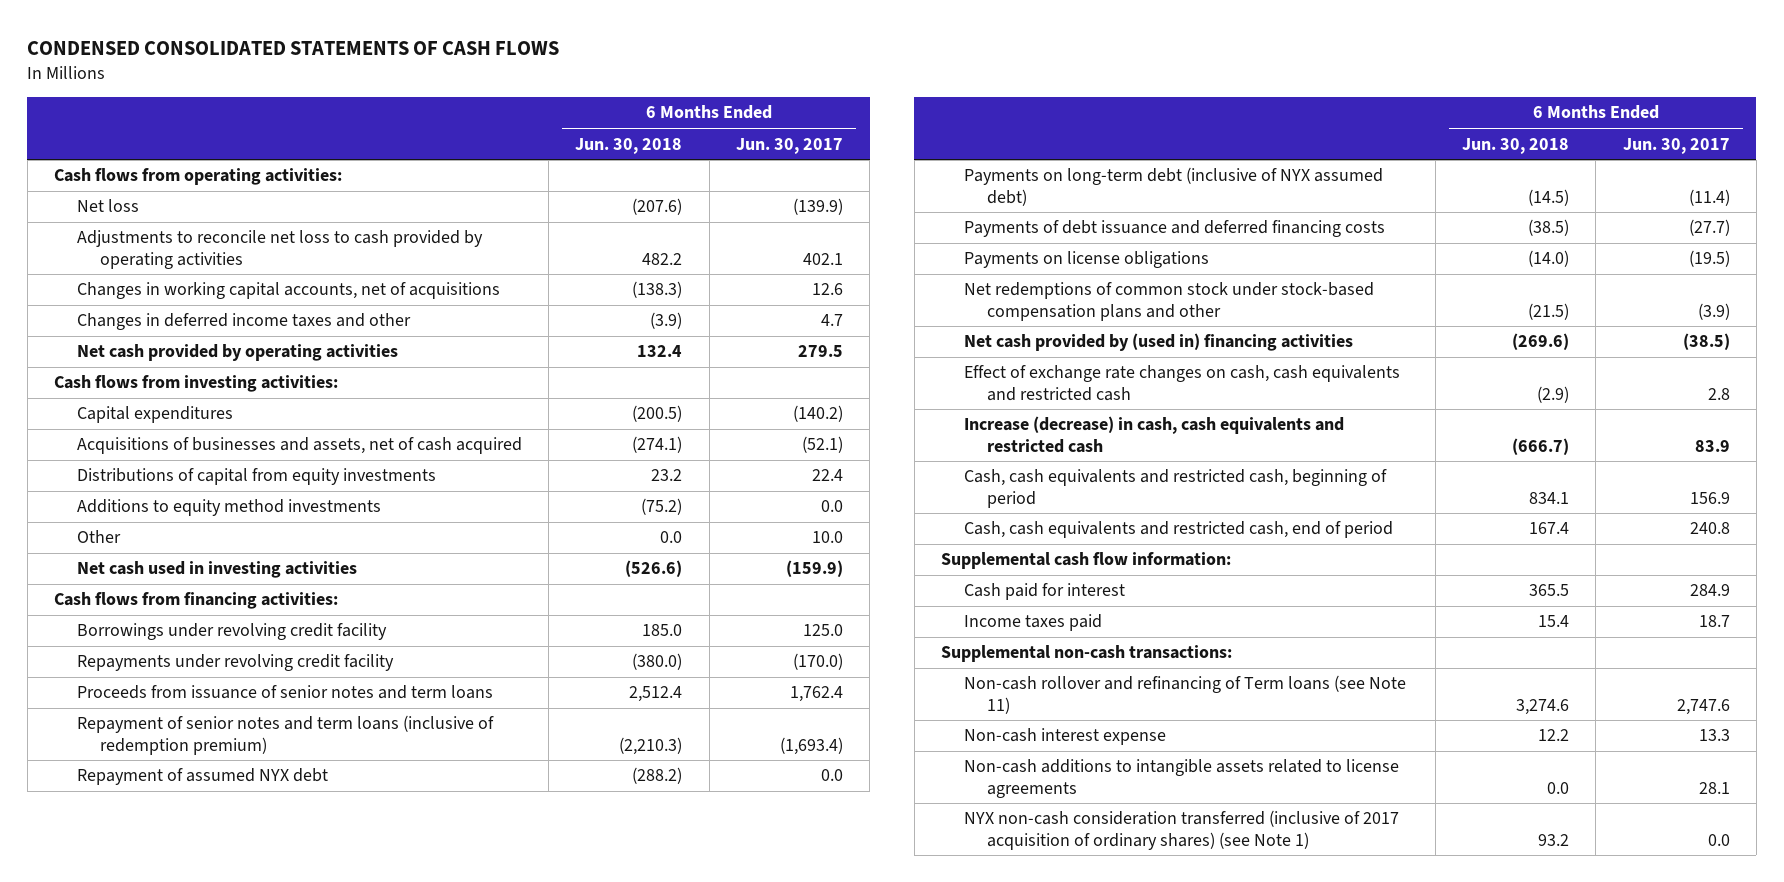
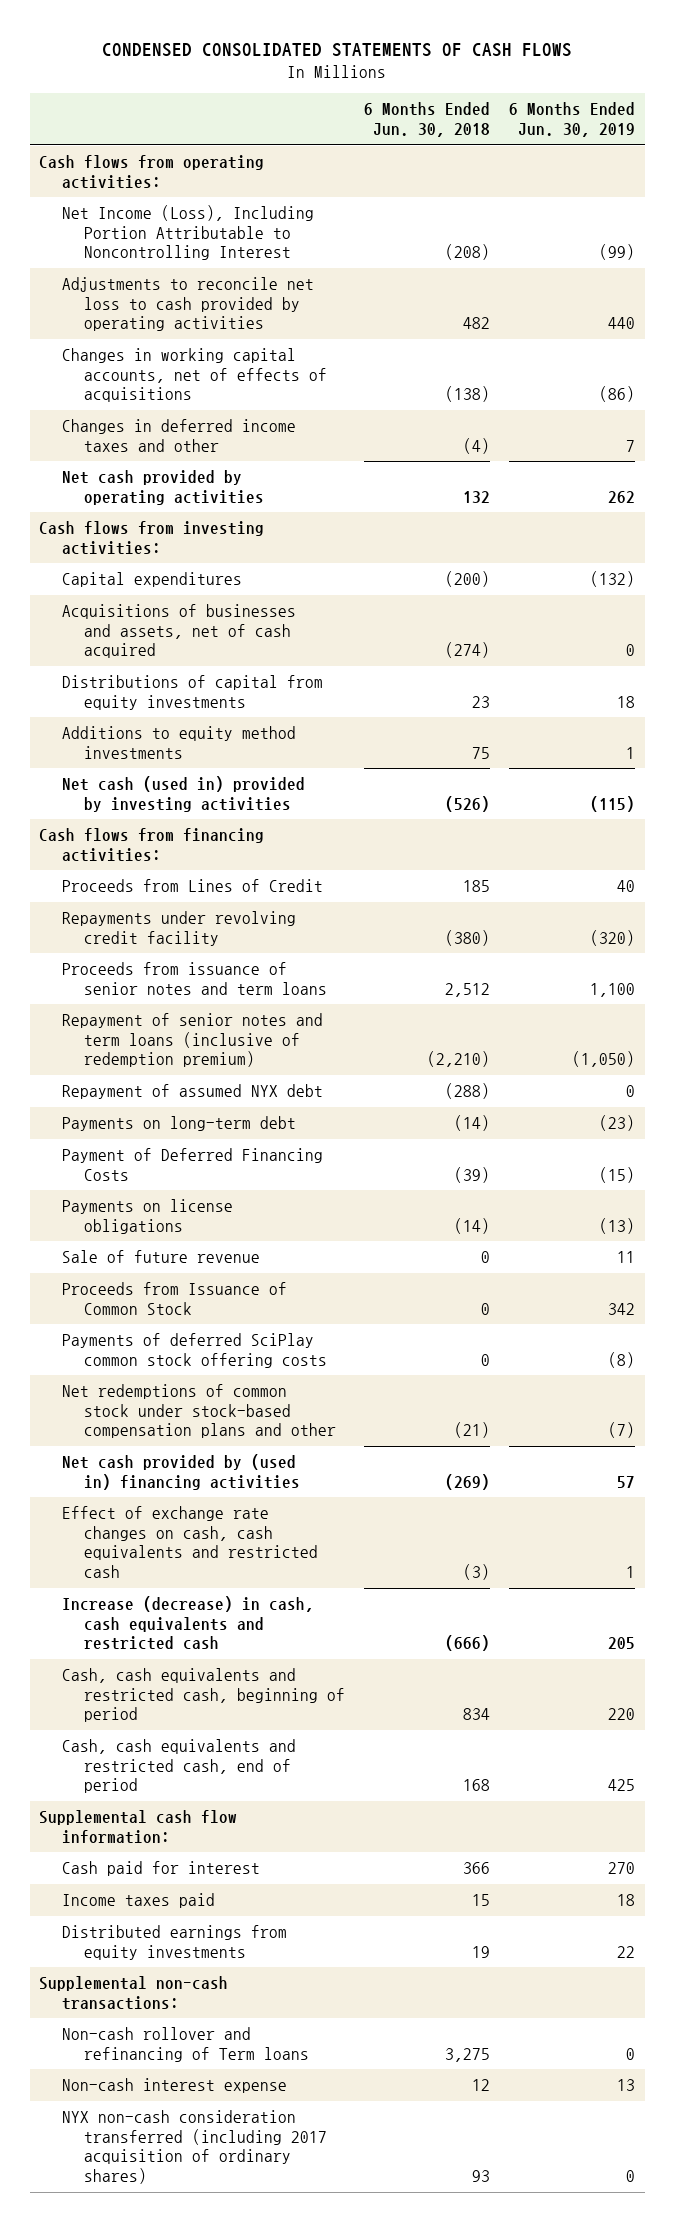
- | 6 Months Ended Jun. 30, 2018 | 6 Months Ended Jun. 30, 2017
+ | 6 Months Ended Jun. 30, 2018 | 6 Months Ended Jun. 30, 2019
- Net loss | (207.6) | (139.9)
- Adjustments to reconcile net loss to cash provided by operating activities | 482.2 | 402.1
- Changes in working capital accounts, net of acquisitions | (138.3) | 12.6
- Changes in deferred income taxes and other | (3.9) | 4.7
- Net cash provided by operating activities | 132.4 | 279.5
+ Net Income (Loss), Including Portion Attributable to Noncontrolling Interest | (208) | (99)
+ Adjustments to reconcile net loss to cash provided by operating activities | 482 | 440
+ Changes in working capital accounts, net of effects of acquisitions | (138) | (86)
+ Changes in deferred income taxes and other | (4) | 7
+ Net cash provided by operating activities | 132 | 262
- Capital expenditures | (200.5) | (140.2)
- Acquisitions of businesses and assets, net of cash acquired | (274.1) | (52.1)
- Distributions of capital from equity investments | 23.2 | 22.4
- Additions to equity method investments | (75.2) | 0.0
- Other | 0.0 | 10.0
- Net cash used in investing activities | (526.6) | (159.9)
+ Capital expenditures | (200) | (132)
+ Acquisitions of businesses and assets, net of cash acquired | (274) | 0
+ Distributions of capital from equity investments | 23 | 18
+ Additions to equity method investments | 75 | 1
+ Net cash (used in) provided by investing activities | (526) | (115)
- Borrowings under revolving credit facility | 185.0 | 125.0
- Repayments under revolving credit facility | (380.0) | (170.0)
- Proceeds from issuance of senior notes and term loans | 2,512.4 | 1,762.4
- Repayment of senior notes and term loans (inclusive of redemption premium) | (2,210.3) | (1,693.4)
- Repayment of assumed NYX debt | (288.2) | 0.0
- Payments on long-term debt (inclusive of NYX assumed debt) | (14.5) | (11.4)
- Payments of debt issuance and deferred financing costs | (38.5) | (27.7)
- Payments on license obligations | (14.0) | (19.5)
- Net redemptions of common stock under stock-based compensation plans and other | (21.5) | (3.9)
- Net cash provided by (used in) financing activities | (269.6) | (38.5)
- Effect of exchange rate changes on cash, cash equivalents and restricted cash | (2.9) | 2.8
- Increase (decrease) in cash, cash equivalents and restricted cash | (666.7) | 83.9
- Cash, cash equivalents and restricted cash, beginning of period | 834.1 | 156.9
- Cash, cash equivalents and restricted cash, end of period | 167.4 | 240.8
+ Proceeds from Lines of Credit | 185 | 40
+ Repayments under revolving credit facility | (380) | (320)
+ Proceeds from issuance of senior notes and term loans | 2,512 | 1,100
+ Repayment of senior notes and term loans (inclusive of redemption premium) | (2,210) | (1,050)
+ Repayment of assumed NYX debt | (288) | 0
+ Payments on long-term debt | (14) | (23)
+ Payment of Deferred Financing Costs | (39) | (15)
+ Payments on license obligations | (14) | (13)
+ Sale of future revenue | 0 | 11
+ Proceeds from Issuance of Common Stock | 0 | 342
+ Payments of deferred SciPlay common stock offering costs | 0 | (8)
+ Net redemptions of common stock under stock-based compensation plans and other | (21) | (7)
+ Net cash provided by (used in) financing activities | (269) | 57
+ Effect of exchange rate changes on cash, cash equivalents and restricted cash | (3) | 1
+ Increase (decrease) in cash, cash equivalents and restricted cash | (666) | 205
+ Cash, cash equivalents and restricted cash, beginning of period | 834 | 220
+ Cash, cash equivalents and restricted cash, end of period | 168 | 425
- Cash paid for interest | 365.5 | 284.9
- Income taxes paid | 15.4 | 18.7
+ Cash paid for interest | 366 | 270
+ Income taxes paid | 15 | 18
+ Distributed earnings from equity investments | 19 | 22
- Non-cash rollover and refinancing of Term loans (see Note 11) | 3,274.6 | 2,747.6
- Non-cash interest expense | 12.2 | 13.3
- Non-cash additions to intangible assets related to license agreements | 0.0 | 28.1
- NYX non-cash consideration transferred (inclusive of 2017 acquisition of ordinary shares) (see Note 1) | 93.2 | 0.0
+ Non-cash rollover and refinancing of Term loans | 3,275 | 0
+ Non-cash interest expense | 12 | 13
+ NYX non-cash consideration transferred (including 2017 acquisition of ordinary shares) | 93 | 0

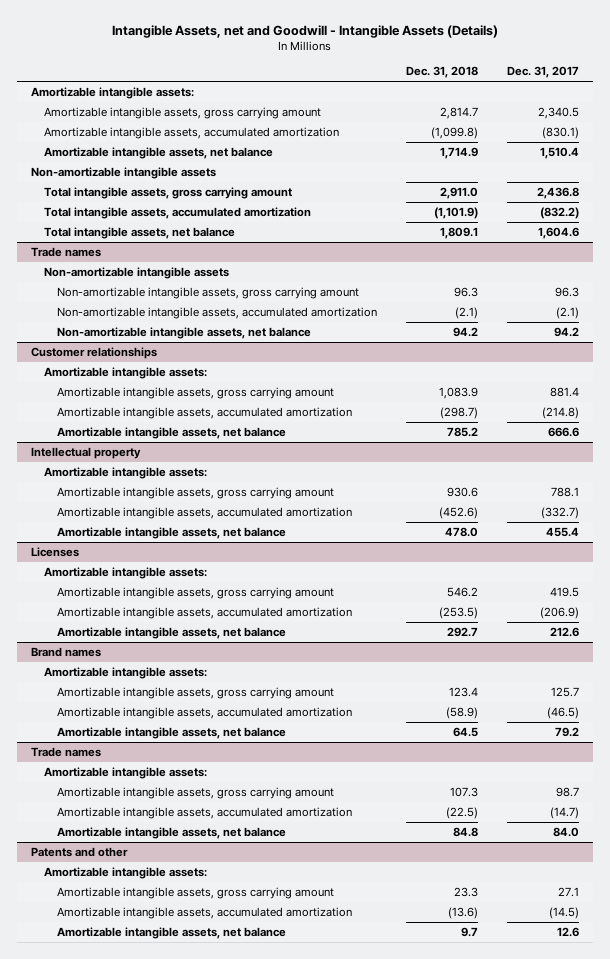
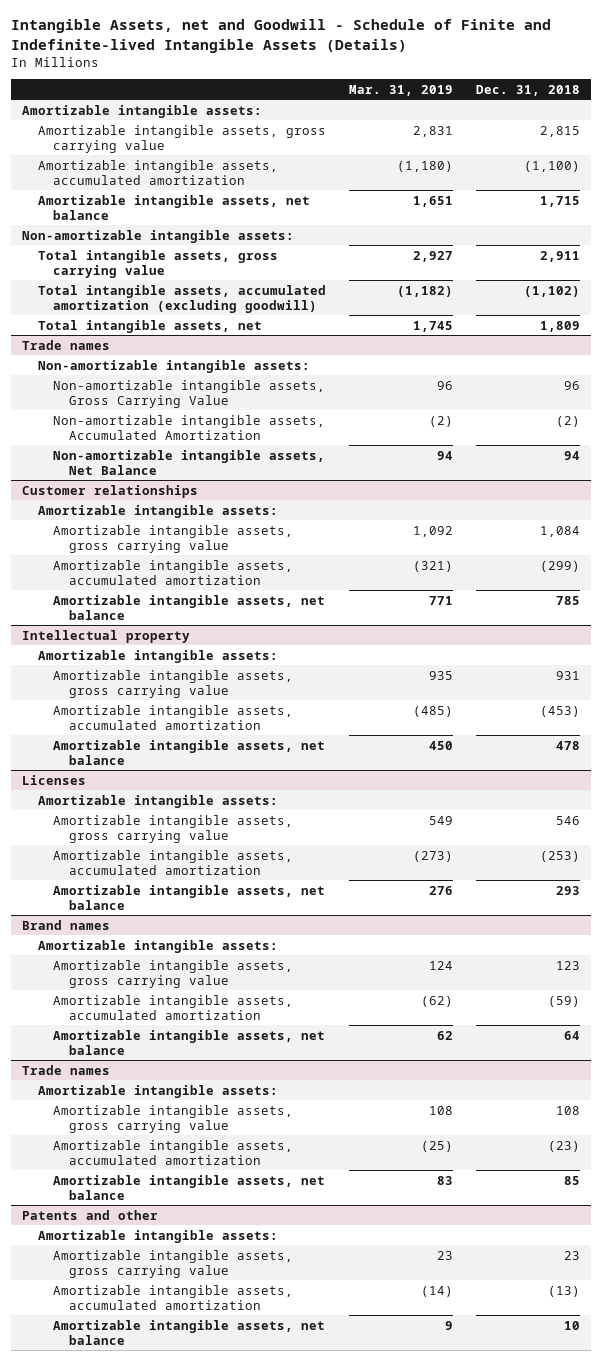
- Intangible Assets, net and Goodwill - Intangible Assets (Details)
+ Intangible Assets, net and Goodwill - Schedule of Finite and Indefinite-lived Intangible Assets (Details)
- | Dec. 31, 2018 | Dec. 31, 2017
+ | Mar. 31, 2019 | Dec. 31, 2018
- Amortizable intangible assets, gross carrying amount | 2,814.7 | 2,340.5
- Amortizable intangible assets, accumulated amortization | (1,099.8) | (830.1)
- Amortizable intangible assets, net balance | 1,714.9 | 1,510.4
- Non-amortizable intangible assets
- Total intangible assets, gross carrying amount | 2,911.0 | 2,436.8
- Total intangible assets, accumulated amortization | (1,101.9) | (832.2)
- Total intangible assets, net balance | 1,809.1 | 1,604.6
+ Amortizable intangible assets, gross carrying value | 2,831 | 2,815
+ Amortizable intangible assets, accumulated amortization | (1,180) | (1,100)
+ Amortizable intangible assets, net balance | 1,651 | 1,715
+ Non-amortizable intangible assets:
+ Total intangible assets, gross carrying value | 2,927 | 2,911
+ Total intangible assets, accumulated amortization (excluding goodwill) | (1,182) | (1,102)
+ Total intangible assets, net | 1,745 | 1,809
@ Trade names
- Non-amortizable intangible assets
- Non-amortizable intangible assets, gross carrying amount | 96.3 | 96.3
- Non-amortizable intangible assets, accumulated amortization | (2.1) | (2.1)
- Non-amortizable intangible assets, net balance | 94.2 | 94.2
+ Non-amortizable intangible assets:
+ Non-amortizable intangible assets, Gross Carrying Value | 96 | 96
+ Non-amortizable intangible assets, Accumulated Amortization | (2) | (2)
+ Non-amortizable intangible assets, Net Balance | 94 | 94
@ Customer relationships
- Amortizable intangible assets, gross carrying amount | 1,083.9 | 881.4
- Amortizable intangible assets, accumulated amortization | (298.7) | (214.8)
- Amortizable intangible assets, net balance | 785.2 | 666.6
+ Amortizable intangible assets, gross carrying value | 1,092 | 1,084
+ Amortizable intangible assets, accumulated amortization | (321) | (299)
+ Amortizable intangible assets, net balance | 771 | 785
@ Intellectual property
- Amortizable intangible assets, gross carrying amount | 930.6 | 788.1
- Amortizable intangible assets, accumulated amortization | (452.6) | (332.7)
- Amortizable intangible assets, net balance | 478.0 | 455.4
+ Amortizable intangible assets, gross carrying value | 935 | 931
+ Amortizable intangible assets, accumulated amortization | (485) | (453)
+ Amortizable intangible assets, net balance | 450 | 478
@ Licenses
- Amortizable intangible assets, gross carrying amount | 546.2 | 419.5
- Amortizable intangible assets, accumulated amortization | (253.5) | (206.9)
- Amortizable intangible assets, net balance | 292.7 | 212.6
+ Amortizable intangible assets, gross carrying value | 549 | 546
+ Amortizable intangible assets, accumulated amortization | (273) | (253)
+ Amortizable intangible assets, net balance | 276 | 293
@ Brand names
- Amortizable intangible assets, gross carrying amount | 123.4 | 125.7
- Amortizable intangible assets, accumulated amortization | (58.9) | (46.5)
- Amortizable intangible assets, net balance | 64.5 | 79.2
+ Amortizable intangible assets, gross carrying value | 124 | 123
+ Amortizable intangible assets, accumulated amortization | (62) | (59)
+ Amortizable intangible assets, net balance | 62 | 64
@ Trade names
- Amortizable intangible assets, gross carrying amount | 107.3 | 98.7
- Amortizable intangible assets, accumulated amortization | (22.5) | (14.7)
- Amortizable intangible assets, net balance | 84.8 | 84.0
+ Amortizable intangible assets, gross carrying value | 108 | 108
+ Amortizable intangible assets, accumulated amortization | (25) | (23)
+ Amortizable intangible assets, net balance | 83 | 85
@ Patents and other
- Amortizable intangible assets, gross carrying amount | 23.3 | 27.1
- Amortizable intangible assets, accumulated amortization | (13.6) | (14.5)
- Amortizable intangible assets, net balance | 9.7 | 12.6
+ Amortizable intangible assets, gross carrying value | 23 | 23
+ Amortizable intangible assets, accumulated amortization | (14) | (13)
+ Amortizable intangible assets, net balance | 9 | 10

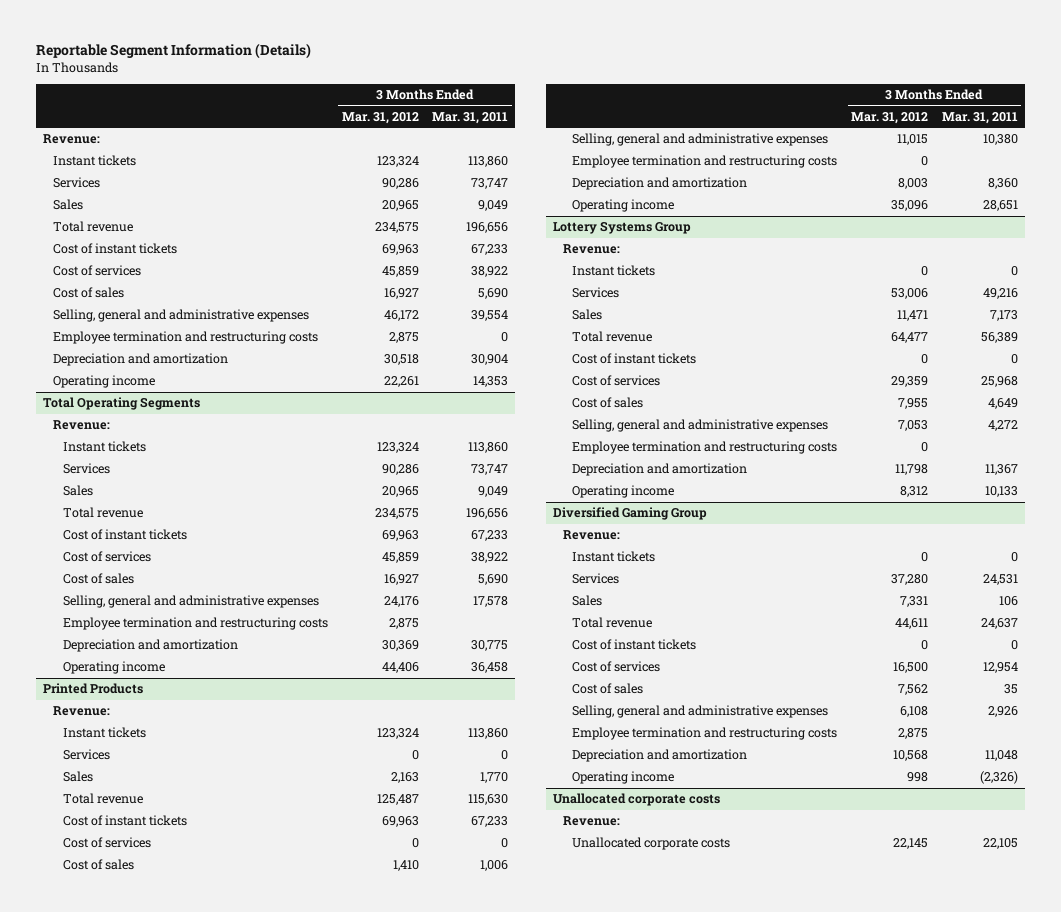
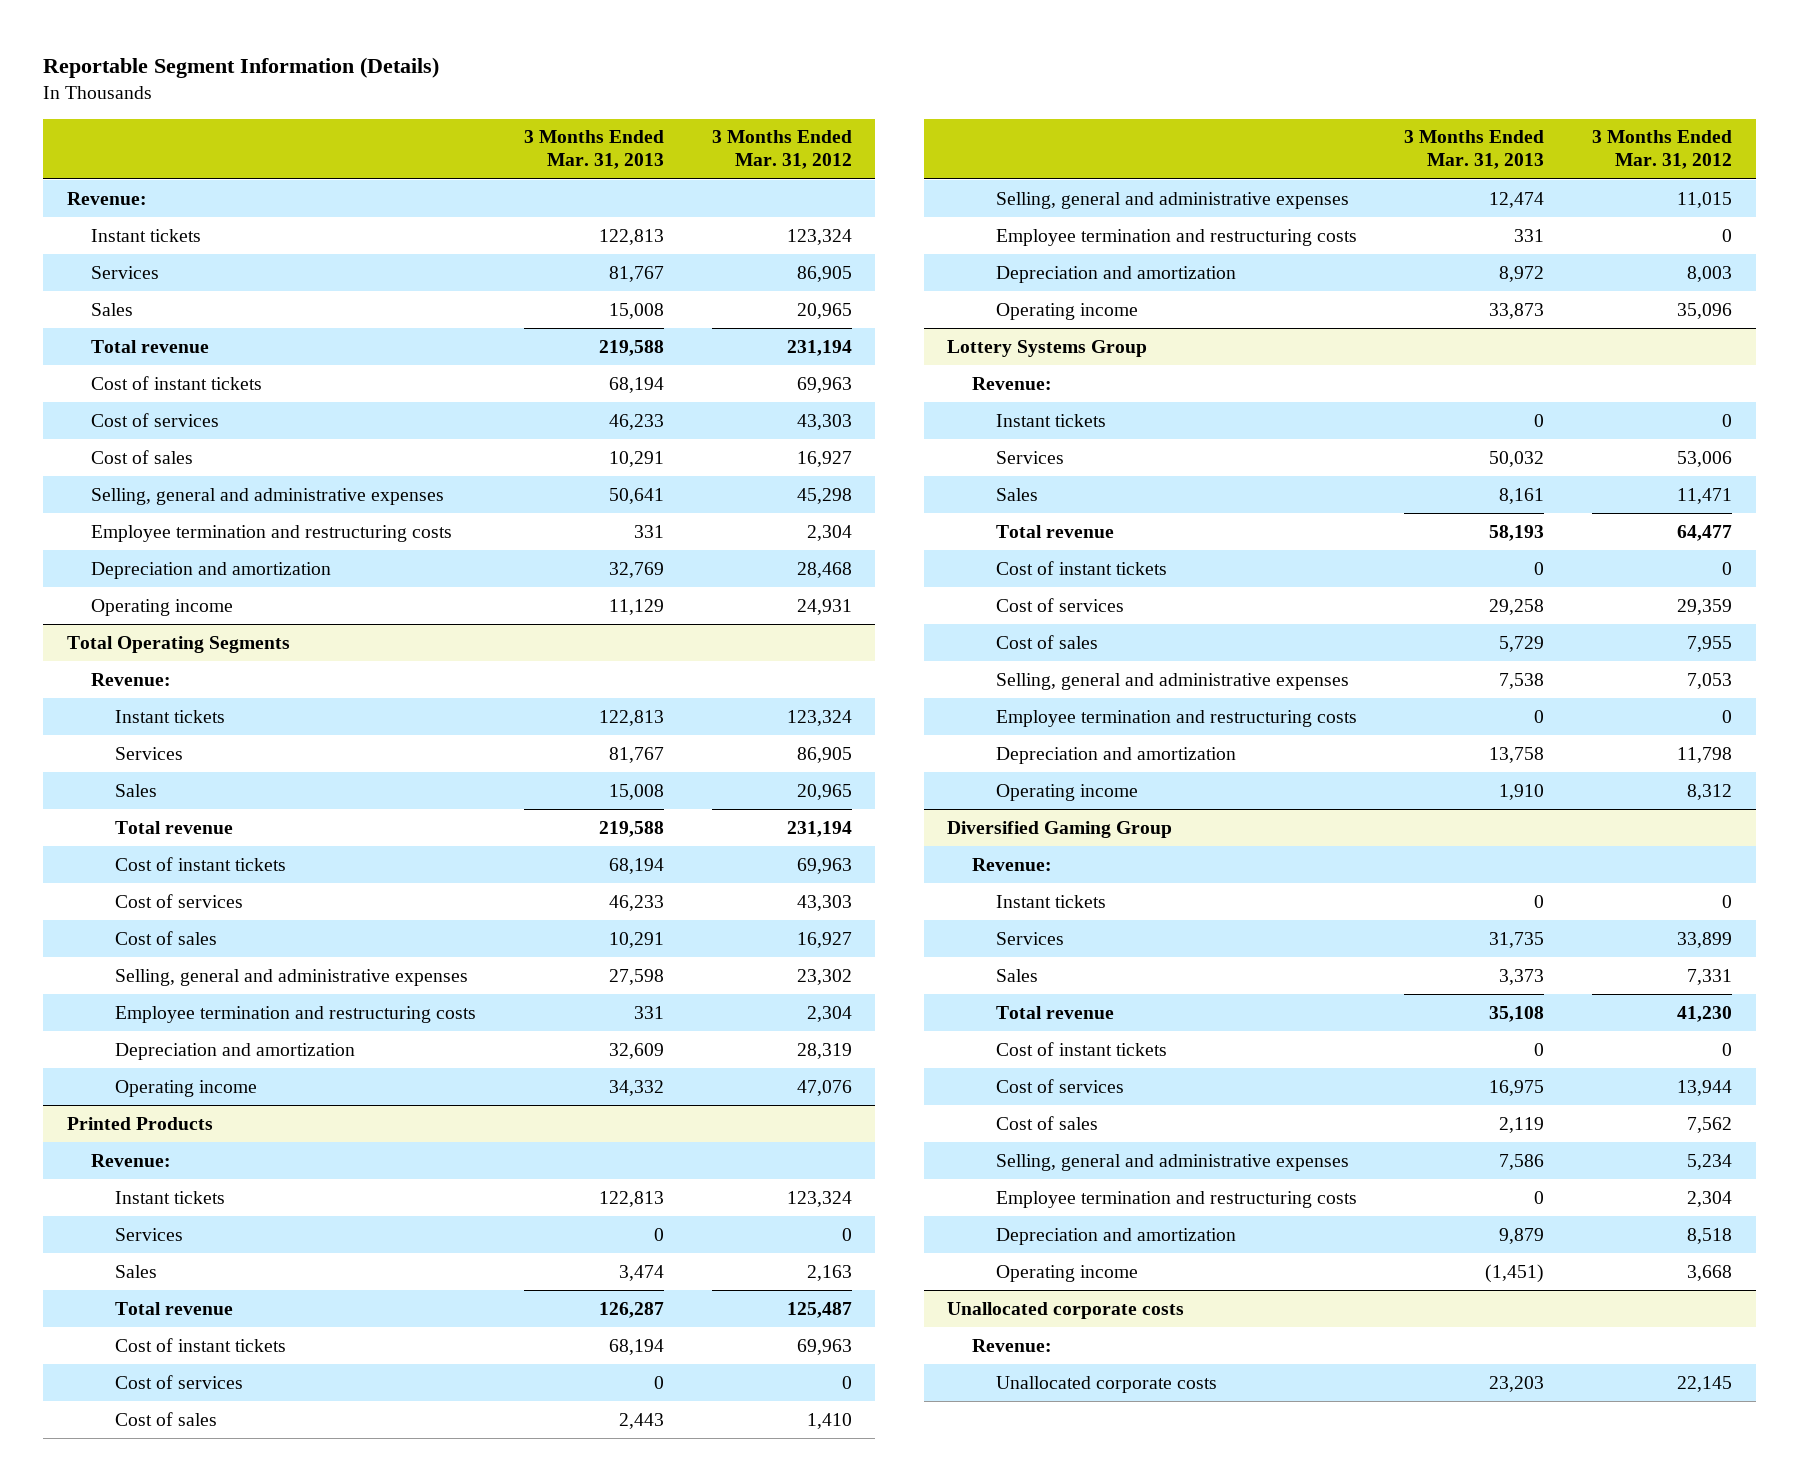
- | 3 Months Ended Mar. 31, 2012 | 3 Months Ended Mar. 31, 2011
+ | 3 Months Ended Mar. 31, 2013 | 3 Months Ended Mar. 31, 2012
- Services | 90,286 | 73,747
+ Services | 81,767 | 86,905
- Total revenue | 234,575 | 196,656
+ Total revenue | 219,588 | 231,194
- Cost of services | 45,859 | 38,922
+ Cost of services | 46,233 | 43,303
- Selling, general and administrative expenses | 46,172 | 39,554
- Employee termination and restructuring costs | 2,875 | 0
- Depreciation and amortization | 30,518 | 30,904
- Operating income | 22,261 | 14,353
+ Selling, general and administrative expenses | 50,641 | 45,298
+ Employee termination and restructuring costs | 331 | 2,304
+ Depreciation and amortization | 32,769 | 28,468
+ Operating income | 11,129 | 24,931
@ Total Operating Segments
- Services | 90,286 | 73,747
+ Services | 81,767 | 86,905
- Total revenue | 234,575 | 196,656
+ Total revenue | 219,588 | 231,194
- Cost of services | 45,859 | 38,922
+ Cost of services | 46,233 | 43,303
- Selling, general and administrative expenses | 24,176 | 17,578
- Employee termination and restructuring costs | 2,875 |
- Depreciation and amortization | 30,369 | 30,775
- Operating income | 44,406 | 36,458
+ Selling, general and administrative expenses | 27,598 | 23,302
+ Employee termination and restructuring costs | 331 | 2,304
+ Depreciation and amortization | 32,609 | 28,319
+ Operating income | 34,332 | 47,076
@ Diversified Gaming Group
- Services | 37,280 | 24,531
+ Services | 31,735 | 33,899
- Total revenue | 44,611 | 24,637
+ Total revenue | 35,108 | 41,230
- Cost of services | 16,500 | 12,954
+ Cost of services | 16,975 | 13,944
- Selling, general and administrative expenses | 6,108 | 2,926
- Employee termination and restructuring costs | 2,875 |
- Depreciation and amortization | 10,568 | 11,048
- Operating income | 998 | (2,326)
+ Selling, general and administrative expenses | 7,586 | 5,234
+ Employee termination and restructuring costs | 0 | 2,304
+ Depreciation and amortization | 9,879 | 8,518
+ Operating income | (1,451) | 3,668

